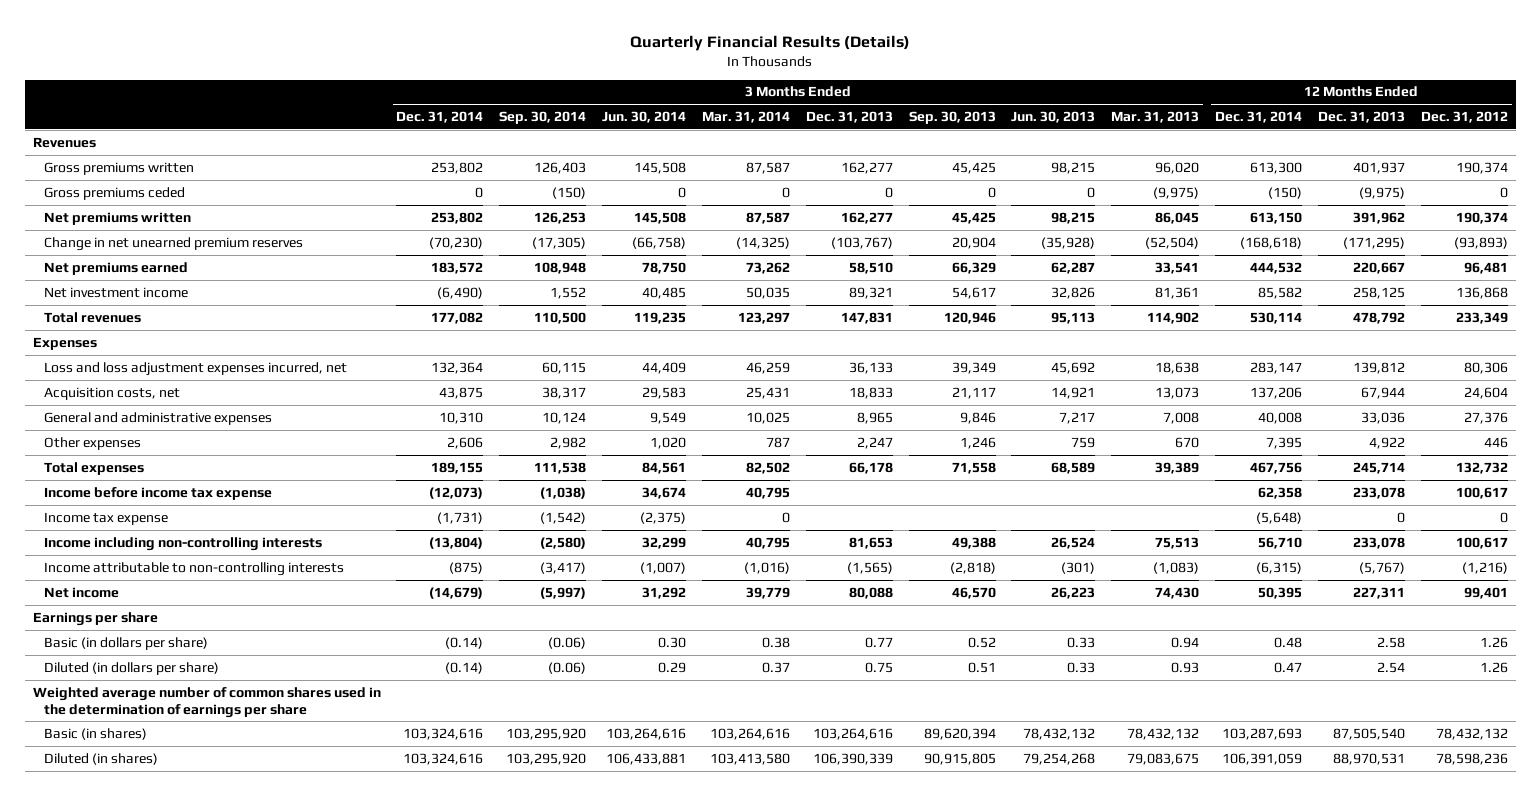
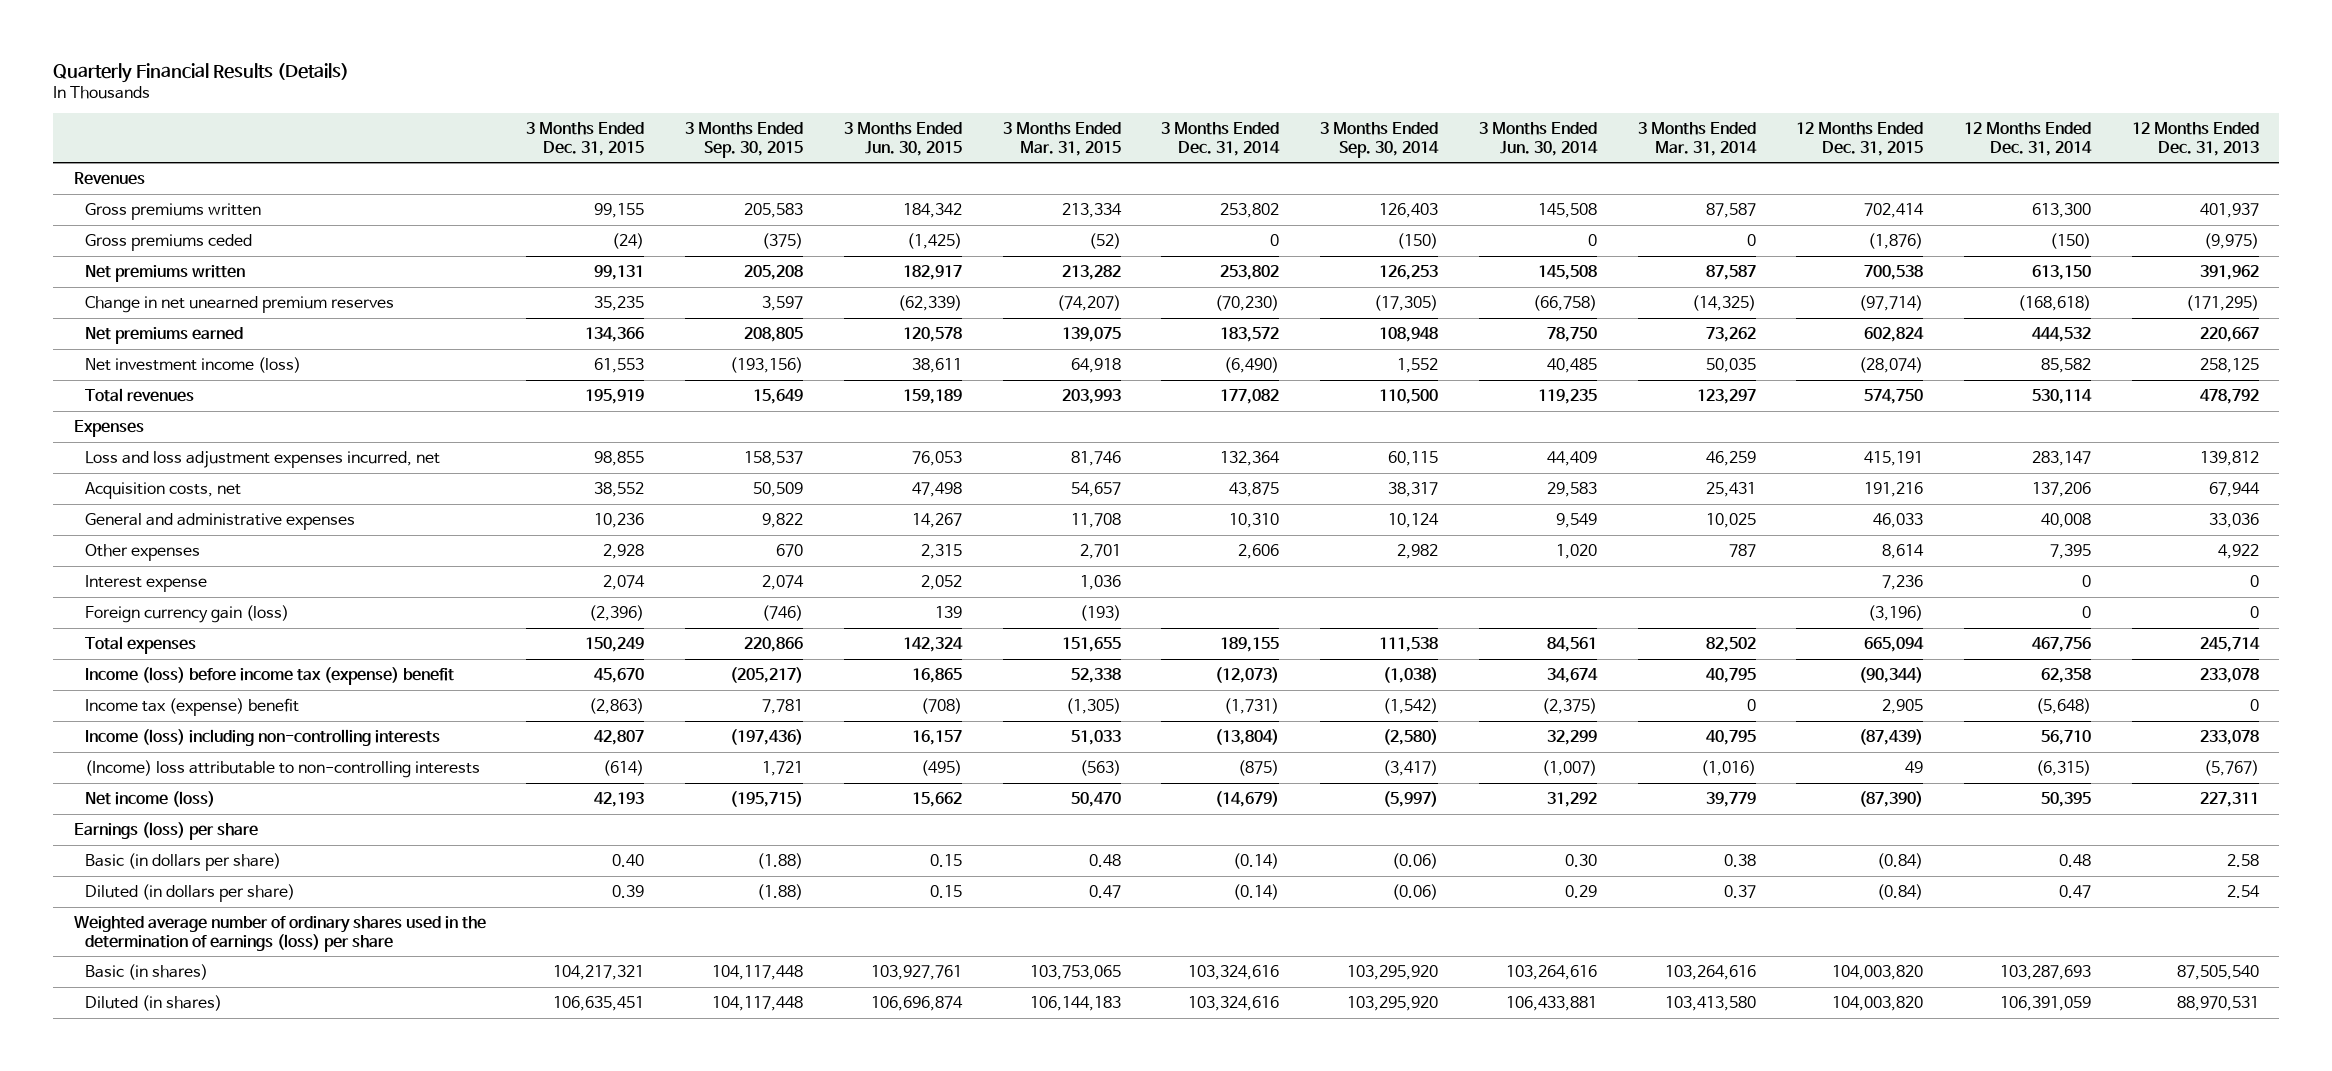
- | 3 Months Ended Dec. 31, 2014 | 3 Months Ended Sep. 30, 2014 | 3 Months Ended Jun. 30, 2014 | 3 Months Ended Mar. 31, 2014 | 3 Months Ended Dec. 31, 2013 | 3 Months Ended Sep. 30, 2013 | 3 Months Ended Jun. 30, 2013 | 3 Months Ended Mar. 31, 2013 | 12 Months Ended Dec. 31, 2014 | 12 Months Ended Dec. 31, 2013 | 12 Months Ended Dec. 31, 2012
+ | 3 Months Ended Dec. 31, 2015 | 3 Months Ended Sep. 30, 2015 | 3 Months Ended Jun. 30, 2015 | 3 Months Ended Mar. 31, 2015 | 3 Months Ended Dec. 31, 2014 | 3 Months Ended Sep. 30, 2014 | 3 Months Ended Jun. 30, 2014 | 3 Months Ended Mar. 31, 2014 | 12 Months Ended Dec. 31, 2015 | 12 Months Ended Dec. 31, 2014 | 12 Months Ended Dec. 31, 2013
- Net investment income | (6,490) | 1,552 | 40,485 | 50,035 | 89,321 | 54,617 | 32,826 | 81,361 | 85,582 | 258,125 | 136,868
+ Net investment income (loss) | 61,553 | (193,156) | 38,611 | 64,918 | (6,490) | 1,552 | 40,485 | 50,035 | (28,074) | 85,582 | 258,125
+ Interest expense | 2,074 | 2,074 | 2,052 | 1,036 | | | | | 7,236 | 0 | 0
+ Foreign currency gain (loss) | (2,396) | (746) | 139 | (193) | | | | | (3,196) | 0 | 0
- Income before income tax expense | (12,073) | (1,038) | 34,674 | 40,795 | | | | | 62,358 | 233,078 | 100,617
- Income tax expense | (1,731) | (1,542) | (2,375) | 0 | | | | | (5,648) | 0 | 0
- Income including non-controlling interests | (13,804) | (2,580) | 32,299 | 40,795 | 81,653 | 49,388 | 26,524 | 75,513 | 56,710 | 233,078 | 100,617
- Income attributable to non-controlling interests | (875) | (3,417) | (1,007) | (1,016) | (1,565) | (2,818) | (301) | (1,083) | (6,315) | (5,767) | (1,216)
- Net income | (14,679) | (5,997) | 31,292 | 39,779 | 80,088 | 46,570 | 26,223 | 74,430 | 50,395 | 227,311 | 99,401
- Earnings per share
+ Income (loss) before income tax (expense) benefit | 45,670 | (205,217) | 16,865 | 52,338 | (12,073) | (1,038) | 34,674 | 40,795 | (90,344) | 62,358 | 233,078
+ Income tax (expense) benefit | (2,863) | 7,781 | (708) | (1,305) | (1,731) | (1,542) | (2,375) | 0 | 2,905 | (5,648) | 0
+ Income (loss) including non-controlling interests | 42,807 | (197,436) | 16,157 | 51,033 | (13,804) | (2,580) | 32,299 | 40,795 | (87,439) | 56,710 | 233,078
+ (Income) loss attributable to non-controlling interests | (614) | 1,721 | (495) | (563) | (875) | (3,417) | (1,007) | (1,016) | 49 | (6,315) | (5,767)
+ Net income (loss) | 42,193 | (195,715) | 15,662 | 50,470 | (14,679) | (5,997) | 31,292 | 39,779 | (87,390) | 50,395 | 227,311
+ Earnings (loss) per share
- Weighted average number of common shares used in the determination of earnings per share
+ Weighted average number of ordinary shares used in the determination of earnings (loss) per share

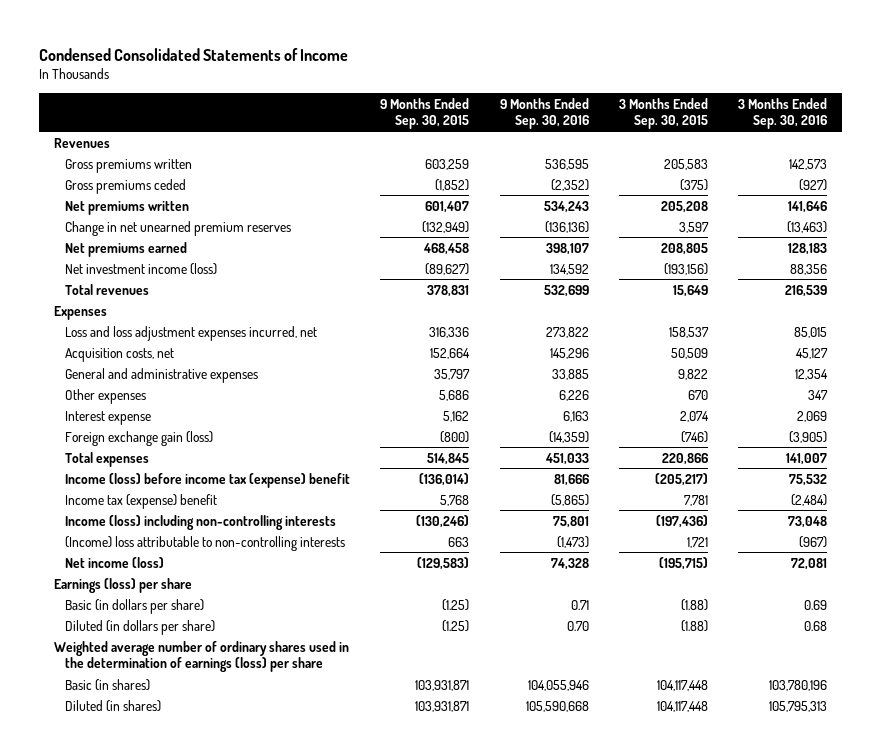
- Quarterly Financial Results (Details)
+ Condensed Consolidated Statements of Income
- | 3 Months Ended Dec. 31, 2015 | 3 Months Ended Sep. 30, 2015 | 3 Months Ended Jun. 30, 2015 | 3 Months Ended Mar. 31, 2015 | 3 Months Ended Dec. 31, 2014 | 3 Months Ended Sep. 30, 2014 | 3 Months Ended Jun. 30, 2014 | 3 Months Ended Mar. 31, 2014 | 12 Months Ended Dec. 31, 2015 | 12 Months Ended Dec. 31, 2014 | 12 Months Ended Dec. 31, 2013
+ | 9 Months Ended Sep. 30, 2015 | 9 Months Ended Sep. 30, 2016 | 3 Months Ended Sep. 30, 2015 | 3 Months Ended Sep. 30, 2016
- Foreign currency gain (loss) | (2,396) | (746) | 139 | (193) | | | | | (3,196) | 0 | 0
+ Foreign exchange gain (loss) | (800) | (14,359) | (746) | (3,905)

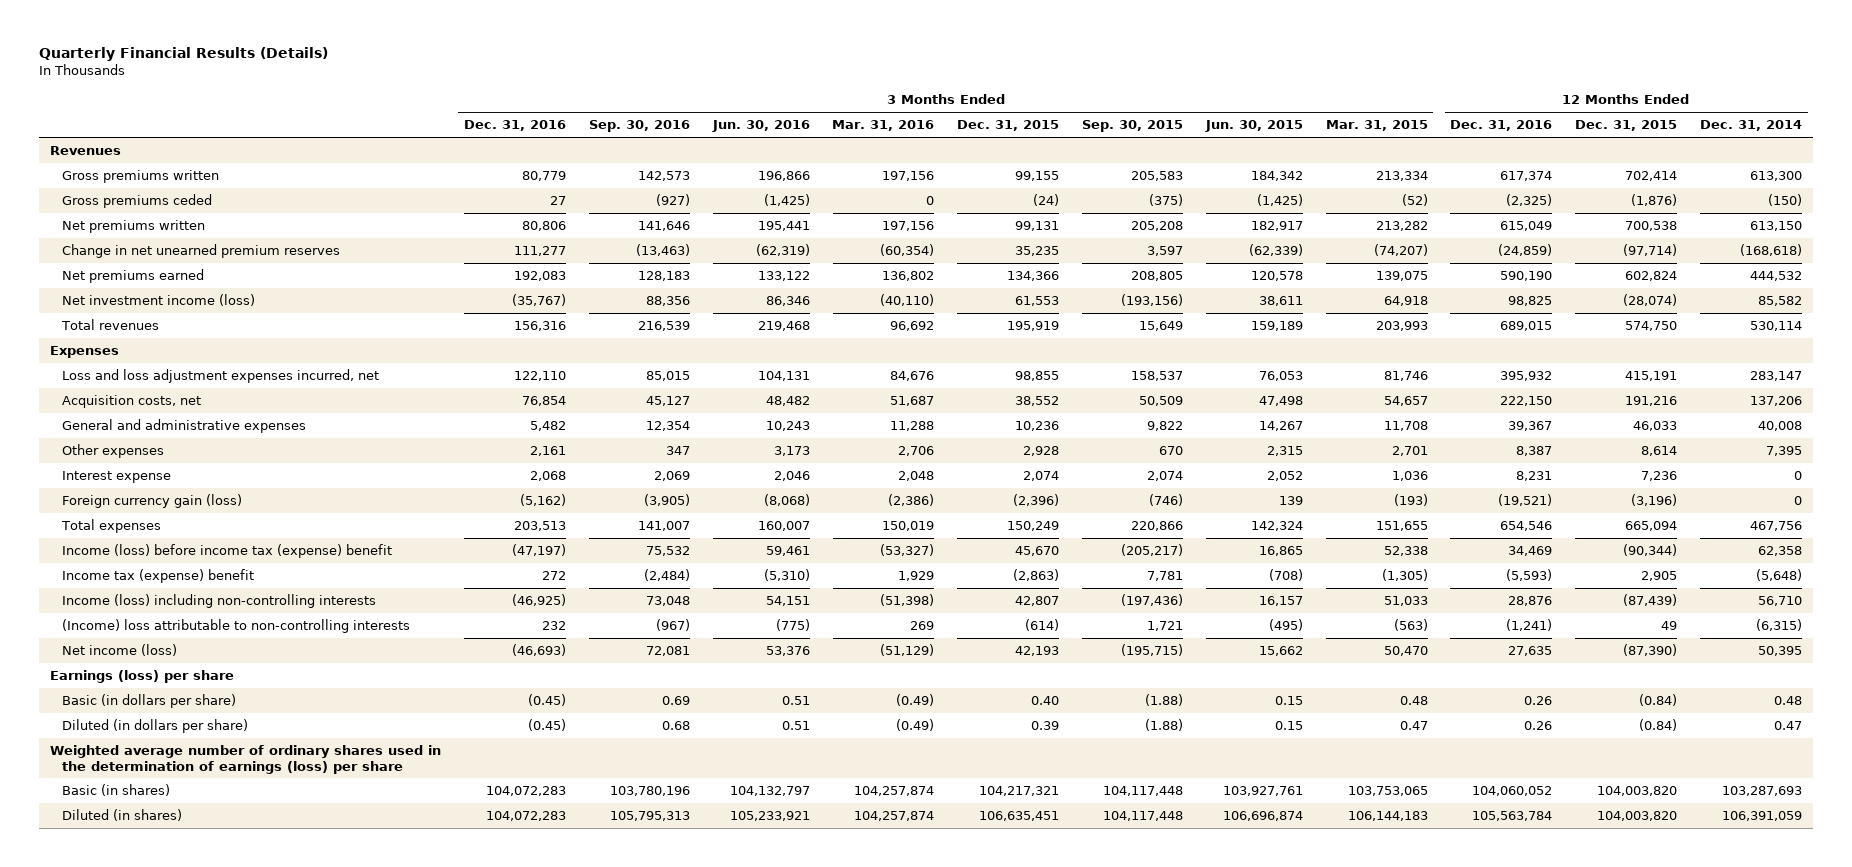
- Condensed Consolidated Statements of Income
+ Quarterly Financial Results (Details)
- | 9 Months Ended Sep. 30, 2015 | 9 Months Ended Sep. 30, 2016 | 3 Months Ended Sep. 30, 2015 | 3 Months Ended Sep. 30, 2016
+ | 3 Months Ended Dec. 31, 2016 | 3 Months Ended Sep. 30, 2016 | 3 Months Ended Jun. 30, 2016 | 3 Months Ended Mar. 31, 2016 | 3 Months Ended Dec. 31, 2015 | 3 Months Ended Sep. 30, 2015 | 3 Months Ended Jun. 30, 2015 | 3 Months Ended Mar. 31, 2015 | 12 Months Ended Dec. 31, 2016 | 12 Months Ended Dec. 31, 2015 | 12 Months Ended Dec. 31, 2014
- Foreign exchange gain (loss) | (800) | (14,359) | (746) | (3,905)
+ Foreign currency gain (loss) | (5,162) | (3,905) | (8,068) | (2,386) | (2,396) | (746) | 139 | (193) | (19,521) | (3,196) | 0

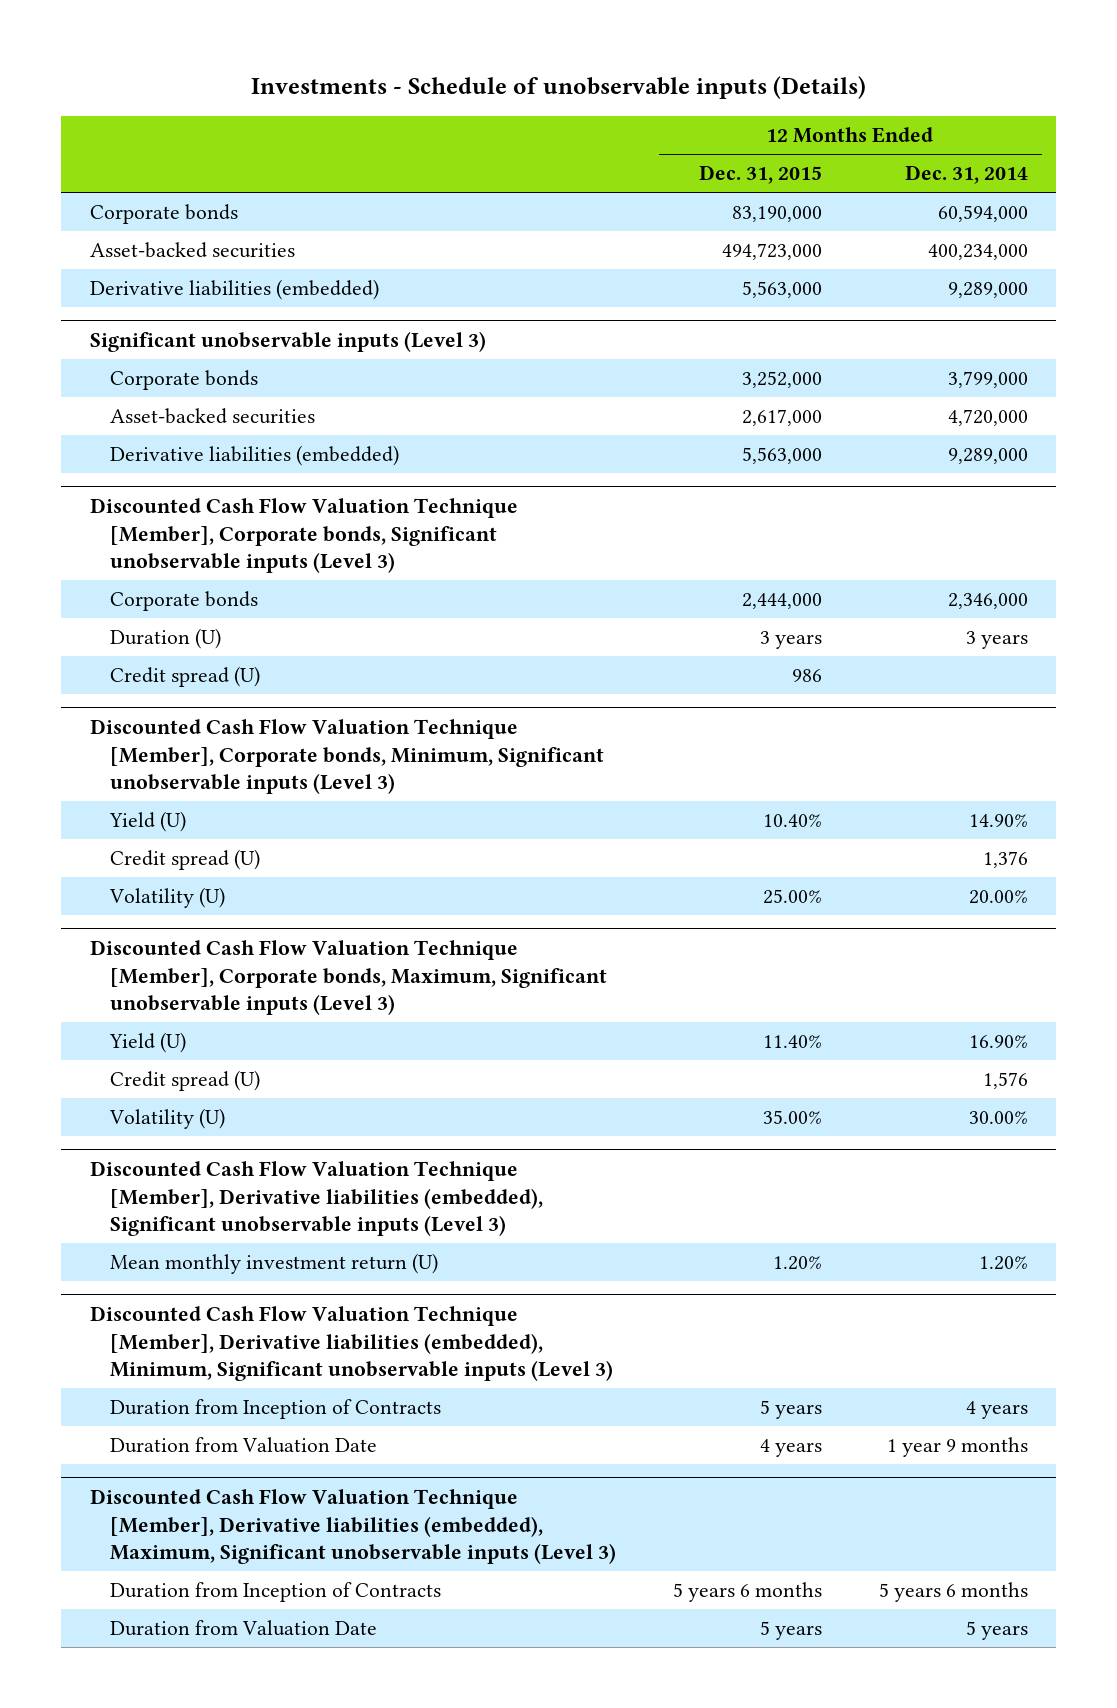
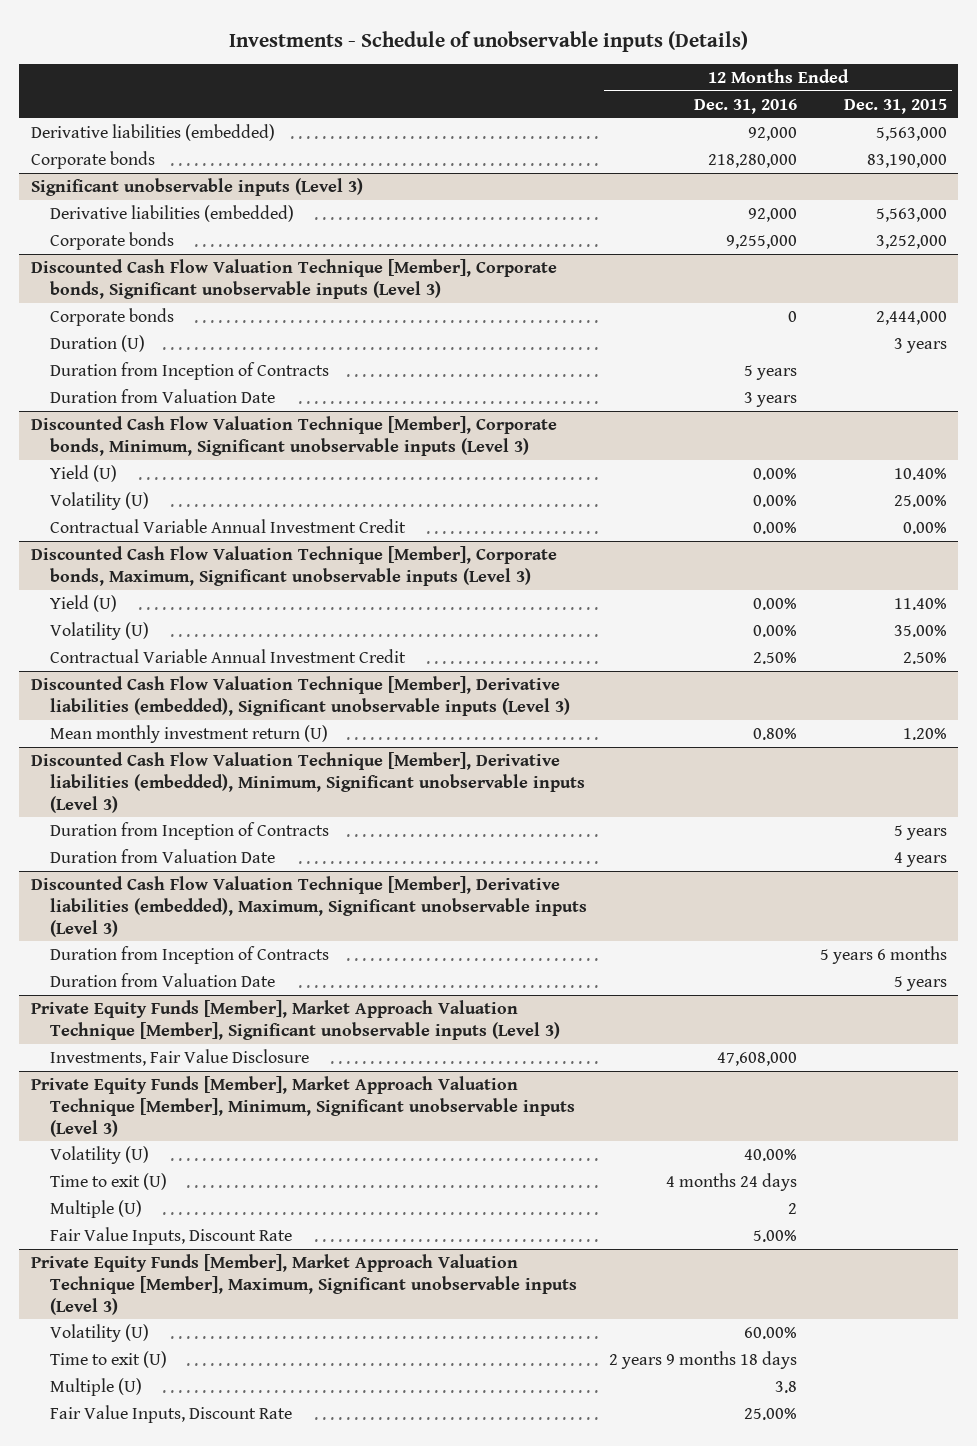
- | 12 Months Ended Dec. 31, 2015 | 12 Months Ended Dec. 31, 2014
+ | 12 Months Ended Dec. 31, 2016 | 12 Months Ended Dec. 31, 2015
- Asset-backed securities | 494,723,000 | 400,234,000
moved down: Corporate bonds | 218,280,000 | 83,190,000
@ Significant unobservable inputs (Level 3)
- Asset-backed securities | 2,617,000 | 4,720,000
moved down: Corporate bonds | 9,255,000 | 3,252,000
@ Discounted Cash Flow Valuation Technique [Member], Corporate bonds, Significant unobservable inputs (Level 3)
- Credit spread (U) | 986 |
+ Duration from Inception of Contracts | 5 years |
+ Duration from Valuation Date | 3 years |
@ Discounted Cash Flow Valuation Technique [Member], Corporate bonds, Minimum, Significant unobservable inputs (Level 3)
- Credit spread (U) | | 1,376
+ Contractual Variable Annual Investment Credit | 0.00% | 0.00%
@ Discounted Cash Flow Valuation Technique [Member], Corporate bonds, Maximum, Significant unobservable inputs (Level 3)
- Credit spread (U) | | 1,576
+ Contractual Variable Annual Investment Credit | 2.50% | 2.50%
+ Private Equity Funds [Member], Market Approach Valuation Technique [Member], Significant unobservable inputs (Level 3)
+ Investments, Fair Value Disclosure | 47,608,000 |
+ Private Equity Funds [Member], Market Approach Valuation Technique [Member], Minimum, Significant unobservable inputs (Level 3)
+ Volatility (U) | 40.00% |
+ Time to exit (U) | 4 months 24 days |
+ Multiple (U) | 2 |
+ Fair Value Inputs, Discount Rate | 5.00% |
+ Private Equity Funds [Member], Market Approach Valuation Technique [Member], Maximum, Significant unobservable inputs (Level 3)
+ Volatility (U) | 60.00% |
+ Time to exit (U) | 2 years 9 months 18 days |
+ Multiple (U) | 3.8 |
+ Fair Value Inputs, Discount Rate | 25.00% |

